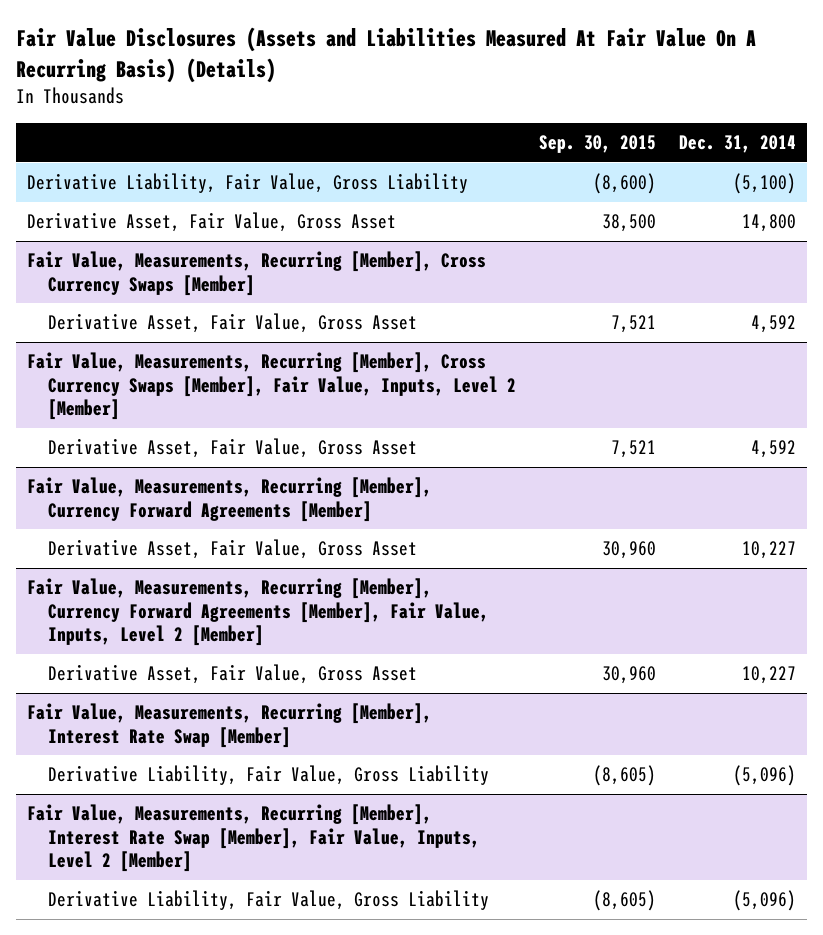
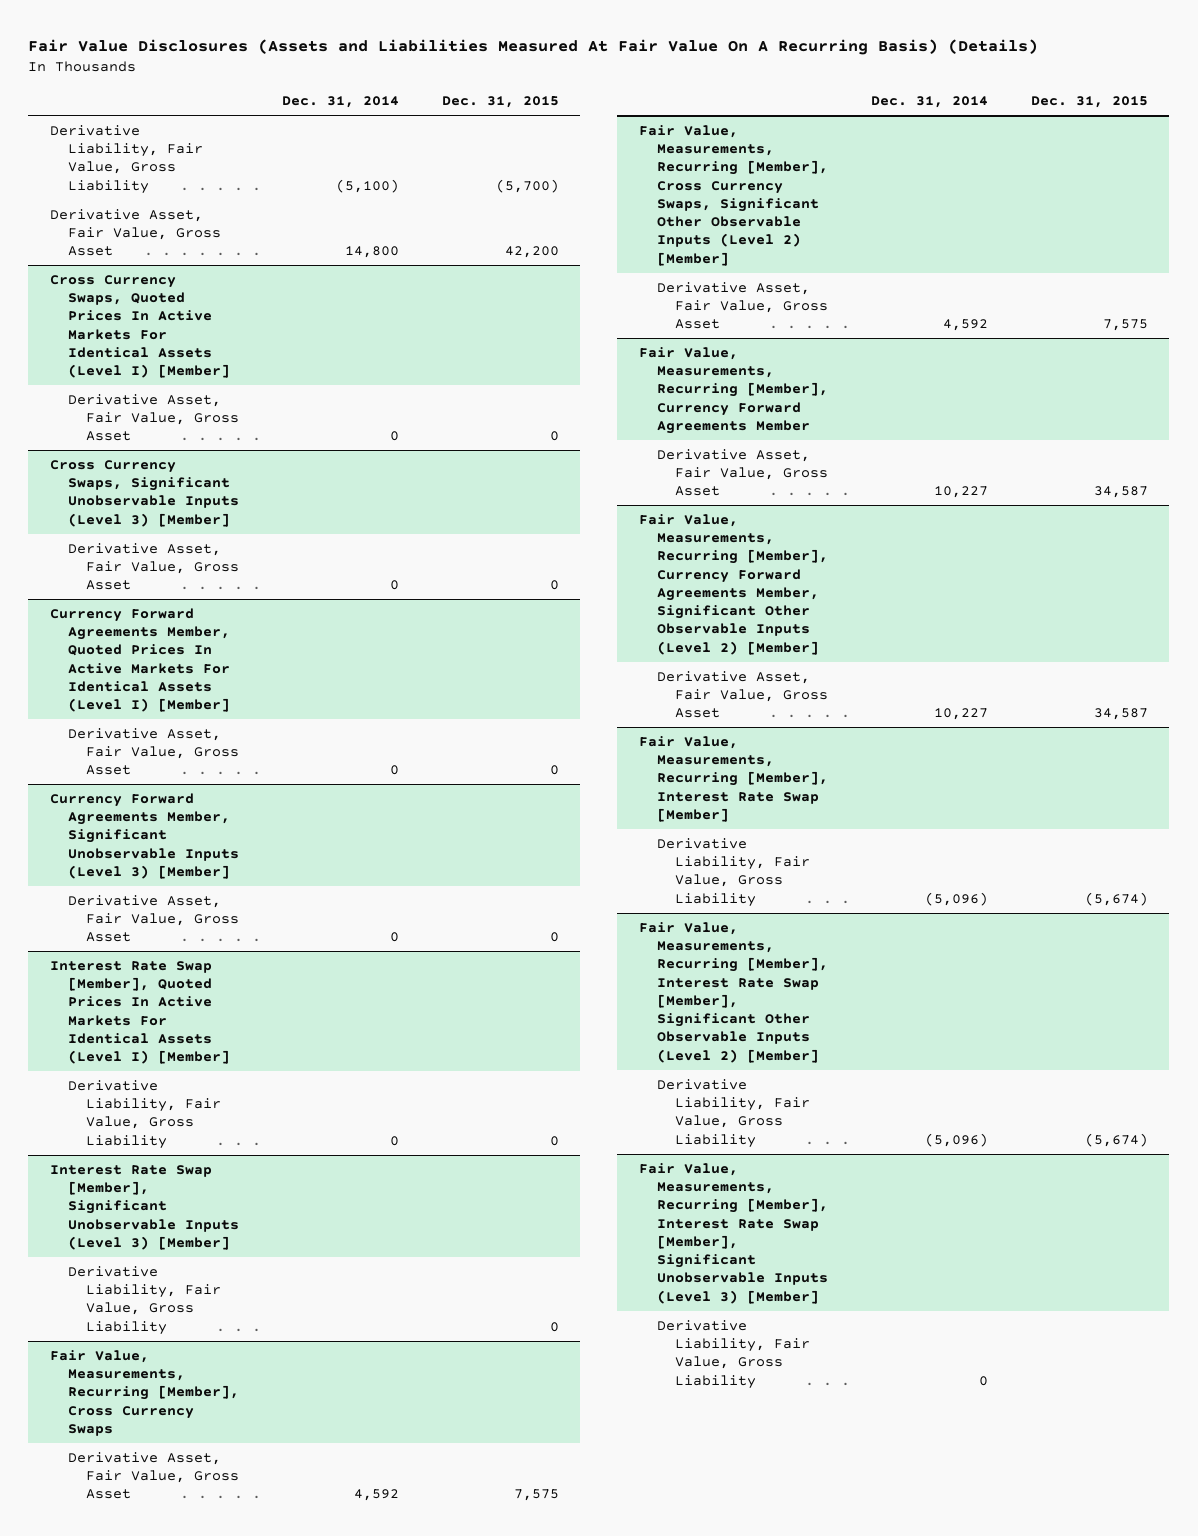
- | Sep. 30, 2015 | Dec. 31, 2014
+ | Dec. 31, 2014 | Dec. 31, 2015
- Fair Value, Measurements, Recurring [Member], Cross Currency Swaps [Member]
+ Cross Currency Swaps, Quoted Prices In Active Markets For Identical Assets (Level I) [Member]
+ Derivative Asset, Fair Value, Gross Asset | 0 | 0
+ Cross Currency Swaps, Significant Unobservable Inputs (Level 3) [Member]
+ Derivative Asset, Fair Value, Gross Asset | 0 | 0
+ Currency Forward Agreements Member, Quoted Prices In Active Markets For Identical Assets (Level I) [Member]
+ Derivative Asset, Fair Value, Gross Asset | 0 | 0
+ Currency Forward Agreements Member, Significant Unobservable Inputs (Level 3) [Member]
+ Derivative Asset, Fair Value, Gross Asset | 0 | 0
+ Interest Rate Swap [Member], Quoted Prices In Active Markets For Identical Assets (Level I) [Member]
+ Derivative Liability, Fair Value, Gross Liability | 0 | 0
+ Interest Rate Swap [Member], Significant Unobservable Inputs (Level 3) [Member]
+ Derivative Liability, Fair Value, Gross Liability | | 0
+ Fair Value, Measurements, Recurring [Member], Cross Currency Swaps
- Fair Value, Measurements, Recurring [Member], Cross Currency Swaps [Member], Fair Value, Inputs, Level 2 [Member]
+ Fair Value, Measurements, Recurring [Member], Cross Currency Swaps, Significant Other Observable Inputs (Level 2) [Member]
- Fair Value, Measurements, Recurring [Member], Currency Forward Agreements [Member]
+ Fair Value, Measurements, Recurring [Member], Currency Forward Agreements Member
- Fair Value, Measurements, Recurring [Member], Currency Forward Agreements [Member], Fair Value, Inputs, Level 2 [Member]
+ Fair Value, Measurements, Recurring [Member], Currency Forward Agreements Member, Significant Other Observable Inputs (Level 2) [Member]
- Fair Value, Measurements, Recurring [Member], Interest Rate Swap [Member], Fair Value, Inputs, Level 2 [Member]
+ Fair Value, Measurements, Recurring [Member], Interest Rate Swap [Member], Significant Other Observable Inputs (Level 2) [Member]
+ Fair Value, Measurements, Recurring [Member], Interest Rate Swap [Member], Significant Unobservable Inputs (Level 3) [Member]
+ Derivative Liability, Fair Value, Gross Liability | 0 |

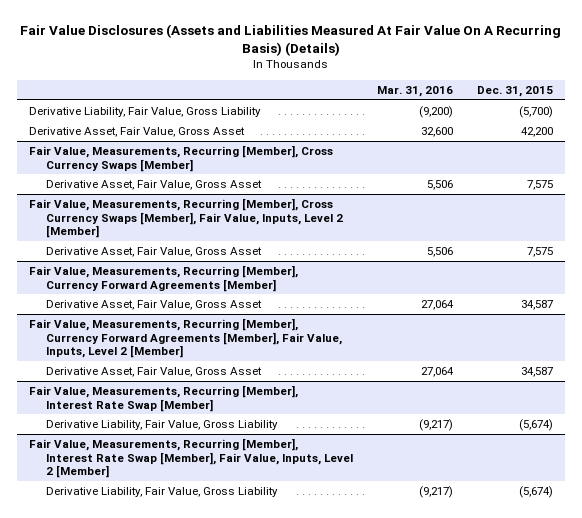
- | Dec. 31, 2014 | Dec. 31, 2015
+ | Mar. 31, 2016 | Dec. 31, 2015
- Cross Currency Swaps, Quoted Prices In Active Markets For Identical Assets (Level I) [Member]
- Derivative Asset, Fair Value, Gross Asset | 0 | 0
- Cross Currency Swaps, Significant Unobservable Inputs (Level 3) [Member]
- Derivative Asset, Fair Value, Gross Asset | 0 | 0
- Currency Forward Agreements Member, Quoted Prices In Active Markets For Identical Assets (Level I) [Member]
- Derivative Asset, Fair Value, Gross Asset | 0 | 0
- Currency Forward Agreements Member, Significant Unobservable Inputs (Level 3) [Member]
- Derivative Asset, Fair Value, Gross Asset | 0 | 0
- Interest Rate Swap [Member], Quoted Prices In Active Markets For Identical Assets (Level I) [Member]
- Derivative Liability, Fair Value, Gross Liability | 0 | 0
- Interest Rate Swap [Member], Significant Unobservable Inputs (Level 3) [Member]
- Derivative Liability, Fair Value, Gross Liability | | 0
- Fair Value, Measurements, Recurring [Member], Cross Currency Swaps
+ Fair Value, Measurements, Recurring [Member], Cross Currency Swaps [Member]
- Fair Value, Measurements, Recurring [Member], Cross Currency Swaps, Significant Other Observable Inputs (Level 2) [Member]
+ Fair Value, Measurements, Recurring [Member], Cross Currency Swaps [Member], Fair Value, Inputs, Level 2 [Member]
- Fair Value, Measurements, Recurring [Member], Currency Forward Agreements Member
+ Fair Value, Measurements, Recurring [Member], Currency Forward Agreements [Member]
- Fair Value, Measurements, Recurring [Member], Currency Forward Agreements Member, Significant Other Observable Inputs (Level 2) [Member]
+ Fair Value, Measurements, Recurring [Member], Currency Forward Agreements [Member], Fair Value, Inputs, Level 2 [Member]
- Fair Value, Measurements, Recurring [Member], Interest Rate Swap [Member], Significant Other Observable Inputs (Level 2) [Member]
+ Fair Value, Measurements, Recurring [Member], Interest Rate Swap [Member], Fair Value, Inputs, Level 2 [Member]
- Fair Value, Measurements, Recurring [Member], Interest Rate Swap [Member], Significant Unobservable Inputs (Level 3) [Member]
- Derivative Liability, Fair Value, Gross Liability | 0 |

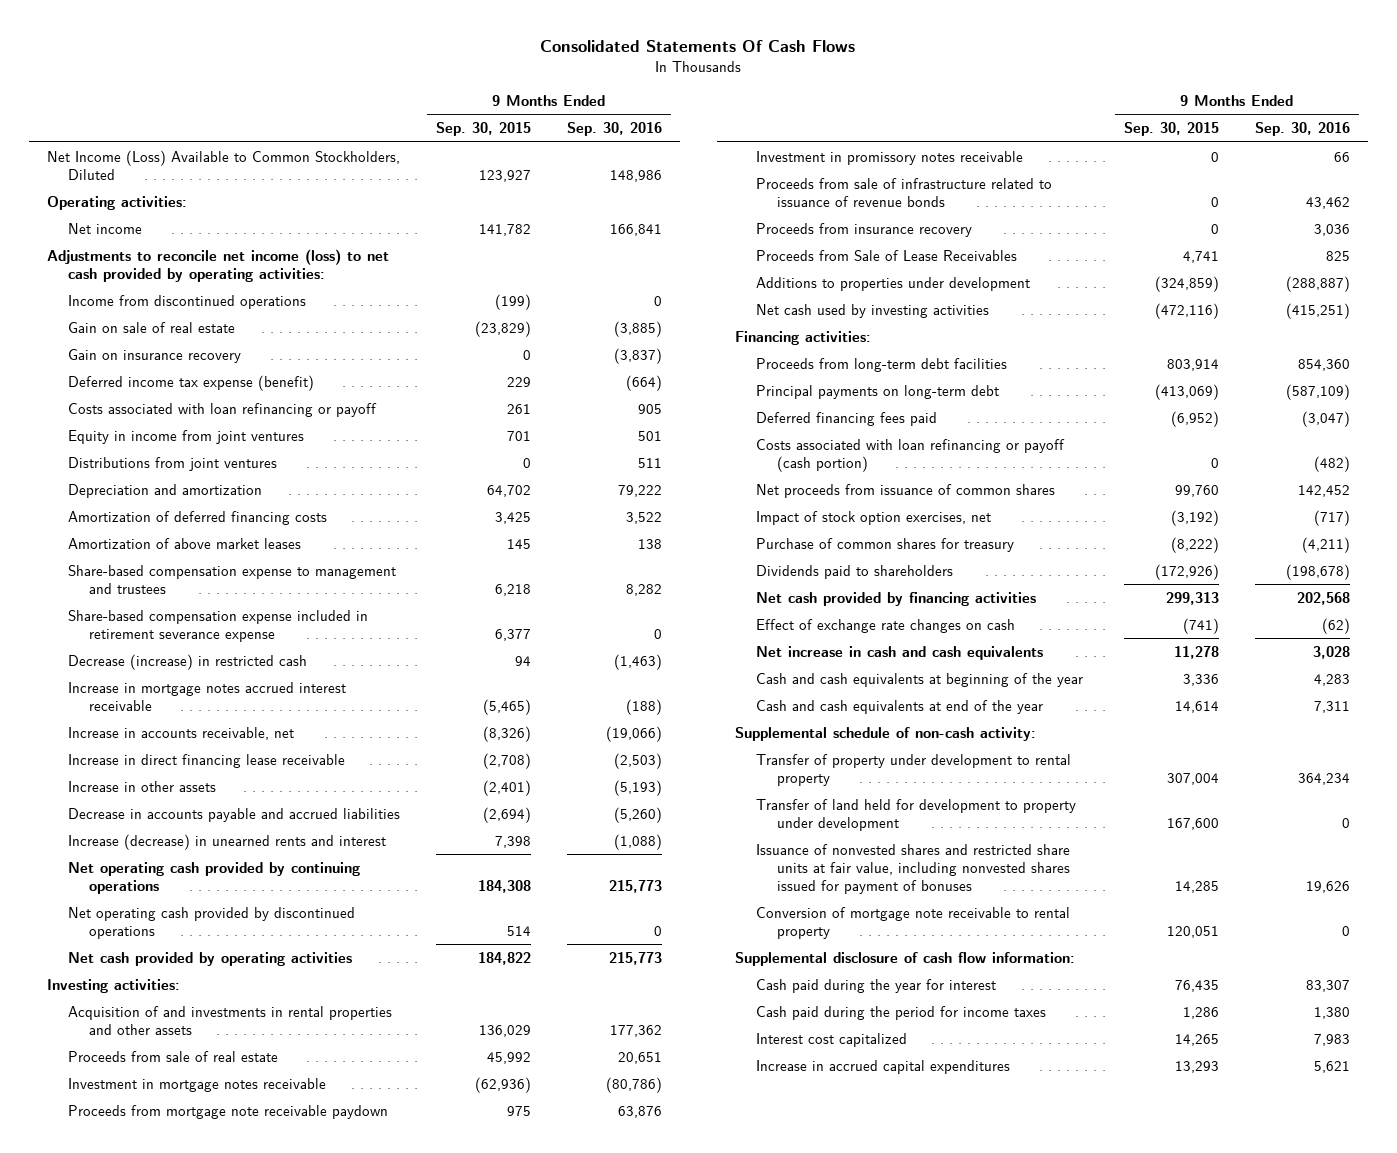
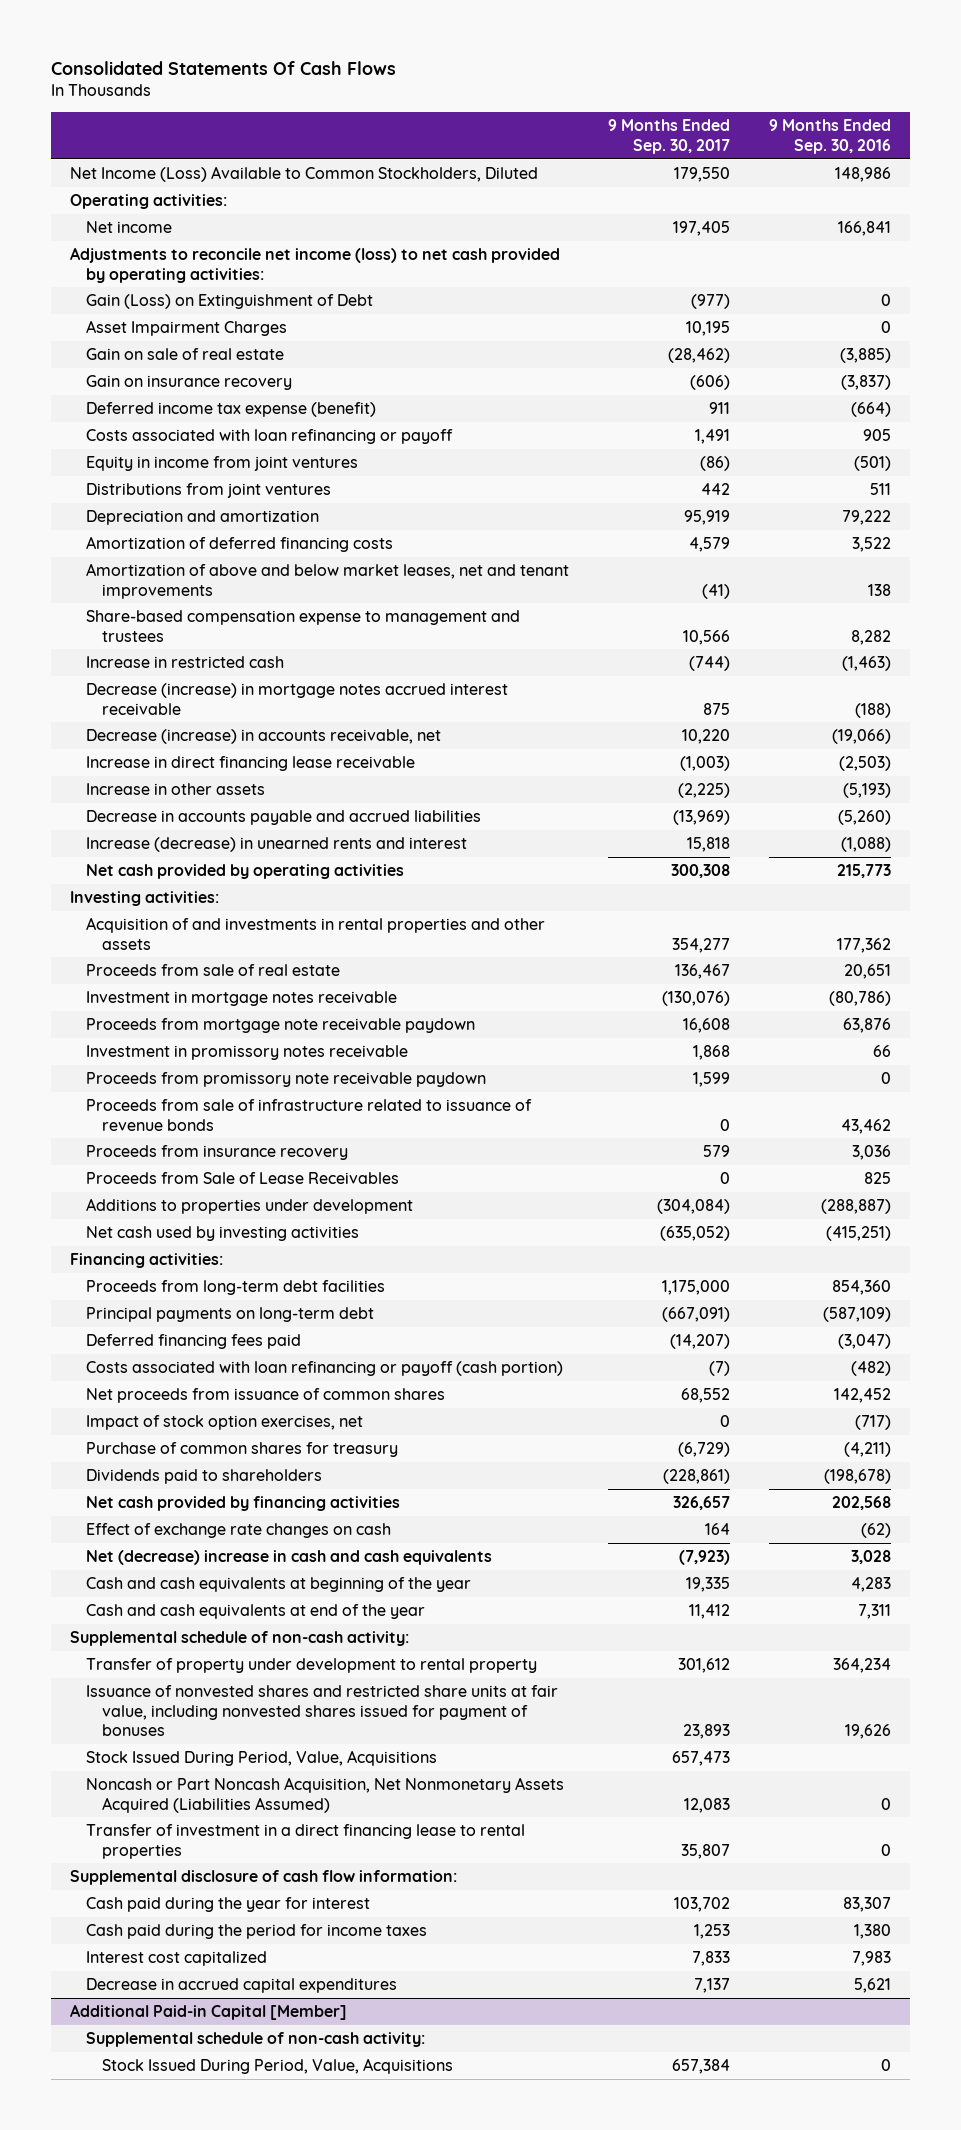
- | 9 Months Ended Sep. 30, 2015 | 9 Months Ended Sep. 30, 2016
+ | 9 Months Ended Sep. 30, 2017 | 9 Months Ended Sep. 30, 2016
- Income from discontinued operations | (199) | 0
+ Gain (Loss) on Extinguishment of Debt | (977) | 0
+ Asset Impairment Charges | 10,195 | 0
- Equity in income from joint ventures | 701 | 501
+ Equity in income from joint ventures | (86) | (501)
- Amortization of above market leases | 145 | 138
+ Amortization of above and below market leases, net and tenant improvements | (41) | 138
- Share-based compensation expense included in retirement severance expense | 6,377 | 0
- Decrease (increase) in restricted cash | 94 | (1,463)
- Increase in mortgage notes accrued interest receivable | (5,465) | (188)
- Increase in accounts receivable, net | (8,326) | (19,066)
+ Increase in restricted cash | (744) | (1,463)
+ Decrease (increase) in mortgage notes accrued interest receivable | 875 | (188)
+ Decrease (increase) in accounts receivable, net | 10,220 | (19,066)
- Net operating cash provided by continuing operations | 184,308 | 215,773
- Net operating cash provided by discontinued operations | 514 | 0
+ Proceeds from promissory note receivable paydown | 1,599 | 0
- Net increase in cash and cash equivalents | 11,278 | 3,028
+ Net (decrease) increase in cash and cash equivalents | (7,923) | 3,028
- Transfer of land held for development to property under development | 167,600 | 0
- Conversion of mortgage note receivable to rental property | 120,051 | 0
+ Stock Issued During Period, Value, Acquisitions | 657,473 |
+ Noncash or Part Noncash Acquisition, Net Nonmonetary Assets Acquired (Liabilities Assumed) | 12,083 | 0
+ Transfer of investment in a direct financing lease to rental properties | 35,807 | 0
- Increase in accrued capital expenditures | 13,293 | 5,621
+ Decrease in accrued capital expenditures | 7,137 | 5,621
+ Additional Paid-in Capital [Member]
+ Supplemental schedule of non-cash activity:
+ Stock Issued During Period, Value, Acquisitions | 657,384 | 0

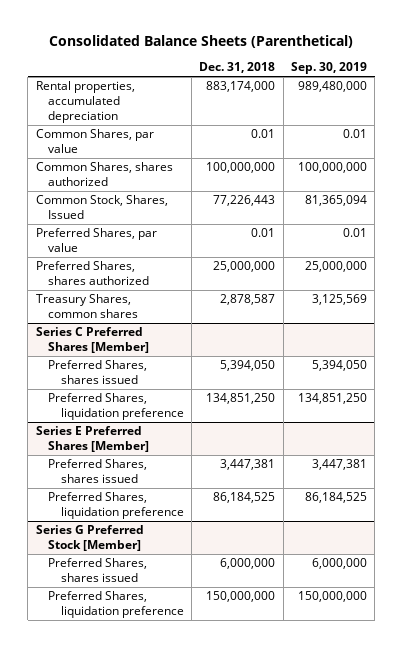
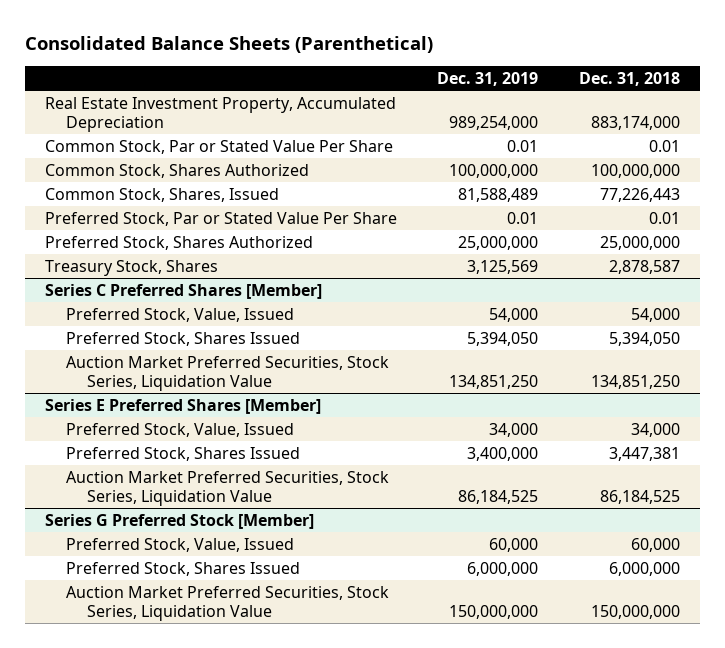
- | Dec. 31, 2018 | Sep. 30, 2019
+ | Dec. 31, 2019 | Dec. 31, 2018
- Rental properties, accumulated depreciation | 883,174,000 | 989,480,000
- Common Shares, par value | 0.01 | 0.01
- Common Shares, shares authorized | 100,000,000 | 100,000,000
+ Real Estate Investment Property, Accumulated Depreciation | 989,254,000 | 883,174,000
+ Common Stock, Par or Stated Value Per Share | 0.01 | 0.01
+ Common Stock, Shares Authorized | 100,000,000 | 100,000,000
- Preferred Shares, par value | 0.01 | 0.01
- Preferred Shares, shares authorized | 25,000,000 | 25,000,000
- Treasury Shares, common shares | 2,878,587 | 3,125,569
+ Preferred Stock, Par or Stated Value Per Share | 0.01 | 0.01
+ Preferred Stock, Shares Authorized | 25,000,000 | 25,000,000
+ Treasury Stock, Shares | 3,125,569 | 2,878,587
@ Series C Preferred Shares [Member]
- Preferred Shares, shares issued | 5,394,050 | 5,394,050
- Preferred Shares, liquidation preference | 134,851,250 | 134,851,250
+ Preferred Stock, Value, Issued | 54,000 | 54,000
+ Preferred Stock, Shares Issued | 5,394,050 | 5,394,050
+ Auction Market Preferred Securities, Stock Series, Liquidation Value | 134,851,250 | 134,851,250
@ Series E Preferred Shares [Member]
- Preferred Shares, shares issued | 3,447,381 | 3,447,381
- Preferred Shares, liquidation preference | 86,184,525 | 86,184,525
+ Preferred Stock, Value, Issued | 34,000 | 34,000
+ Preferred Stock, Shares Issued | 3,400,000 | 3,447,381
+ Auction Market Preferred Securities, Stock Series, Liquidation Value | 86,184,525 | 86,184,525
@ Series G Preferred Stock [Member]
- Preferred Shares, shares issued | 6,000,000 | 6,000,000
- Preferred Shares, liquidation preference | 150,000,000 | 150,000,000
+ Preferred Stock, Value, Issued | 60,000 | 60,000
+ Preferred Stock, Shares Issued | 6,000,000 | 6,000,000
+ Auction Market Preferred Securities, Stock Series, Liquidation Value | 150,000,000 | 150,000,000

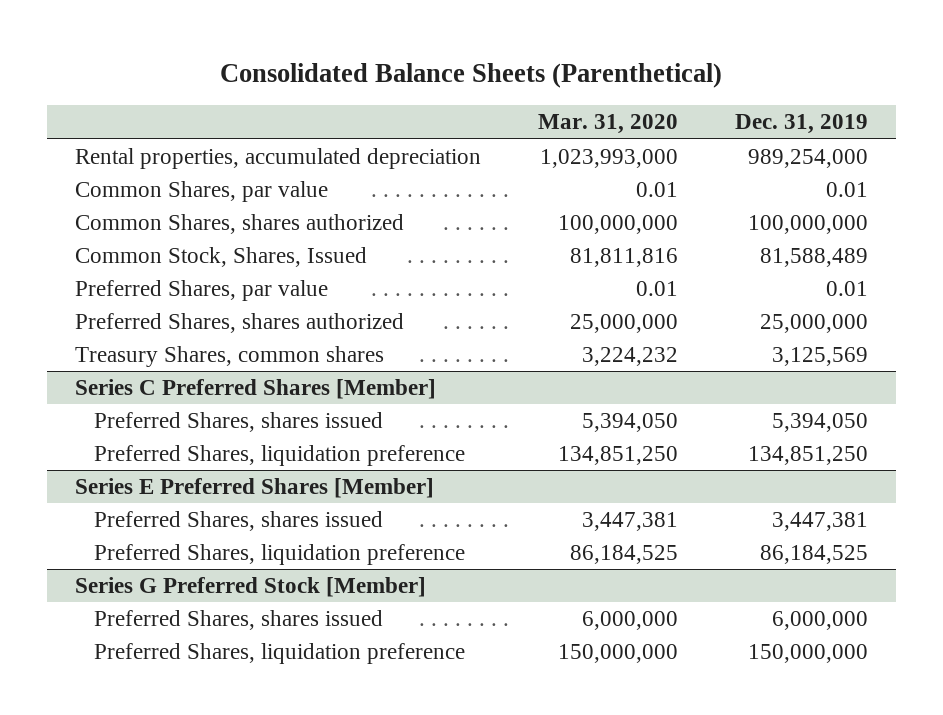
- | Dec. 31, 2019 | Dec. 31, 2018
+ | Mar. 31, 2020 | Dec. 31, 2019
- Real Estate Investment Property, Accumulated Depreciation | 989,254,000 | 883,174,000
- Common Stock, Par or Stated Value Per Share | 0.01 | 0.01
- Common Stock, Shares Authorized | 100,000,000 | 100,000,000
+ Rental properties, accumulated depreciation | 1,023,993,000 | 989,254,000
+ Common Shares, par value | 0.01 | 0.01
+ Common Shares, shares authorized | 100,000,000 | 100,000,000
- Preferred Stock, Par or Stated Value Per Share | 0.01 | 0.01
- Preferred Stock, Shares Authorized | 25,000,000 | 25,000,000
- Treasury Stock, Shares | 3,125,569 | 2,878,587
+ Preferred Shares, par value | 0.01 | 0.01
+ Preferred Shares, shares authorized | 25,000,000 | 25,000,000
+ Treasury Shares, common shares | 3,224,232 | 3,125,569
@ Series C Preferred Shares [Member]
- Preferred Stock, Value, Issued | 54,000 | 54,000
- Preferred Stock, Shares Issued | 5,394,050 | 5,394,050
- Auction Market Preferred Securities, Stock Series, Liquidation Value | 134,851,250 | 134,851,250
+ Preferred Shares, shares issued | 5,394,050 | 5,394,050
+ Preferred Shares, liquidation preference | 134,851,250 | 134,851,250
@ Series E Preferred Shares [Member]
- Preferred Stock, Value, Issued | 34,000 | 34,000
- Preferred Stock, Shares Issued | 3,400,000 | 3,447,381
- Auction Market Preferred Securities, Stock Series, Liquidation Value | 86,184,525 | 86,184,525
+ Preferred Shares, shares issued | 3,447,381 | 3,447,381
+ Preferred Shares, liquidation preference | 86,184,525 | 86,184,525
@ Series G Preferred Stock [Member]
- Preferred Stock, Value, Issued | 60,000 | 60,000
- Preferred Stock, Shares Issued | 6,000,000 | 6,000,000
- Auction Market Preferred Securities, Stock Series, Liquidation Value | 150,000,000 | 150,000,000
+ Preferred Shares, shares issued | 6,000,000 | 6,000,000
+ Preferred Shares, liquidation preference | 150,000,000 | 150,000,000

